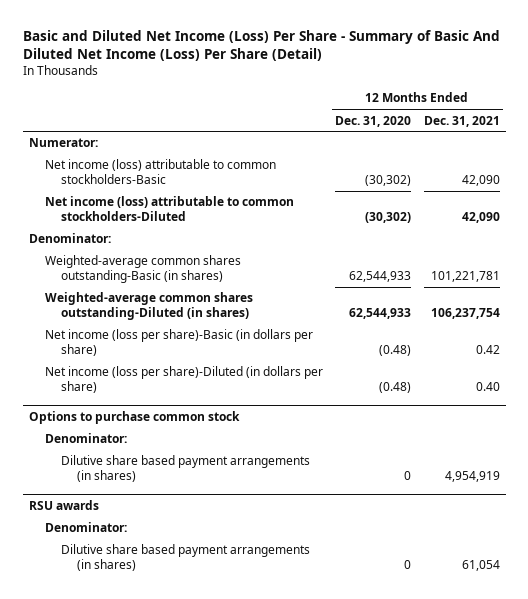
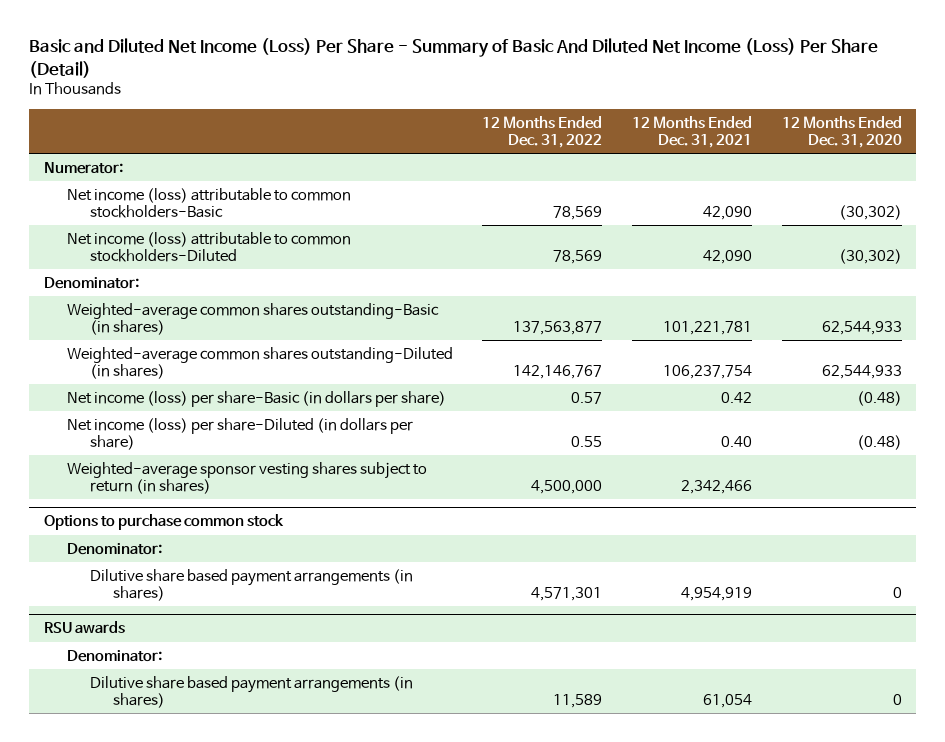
- | 12 Months Ended Dec. 31, 2020 | 12 Months Ended Dec. 31, 2021
+ | 12 Months Ended Dec. 31, 2022 | 12 Months Ended Dec. 31, 2021 | 12 Months Ended Dec. 31, 2020
- Net income (loss per share)-Basic (in dollars per share) | (0.48) | 0.42
- Net income (loss per share)-Diluted (in dollars per share) | (0.48) | 0.40
+ Net income (loss) per share-Basic (in dollars per share) | 0.57 | 0.42 | (0.48)
+ Net income (loss) per share-Diluted (in dollars per share) | 0.55 | 0.40 | (0.48)
+ Weighted-average sponsor vesting shares subject to return (in shares) | 4,500,000 | 2,342,466 |

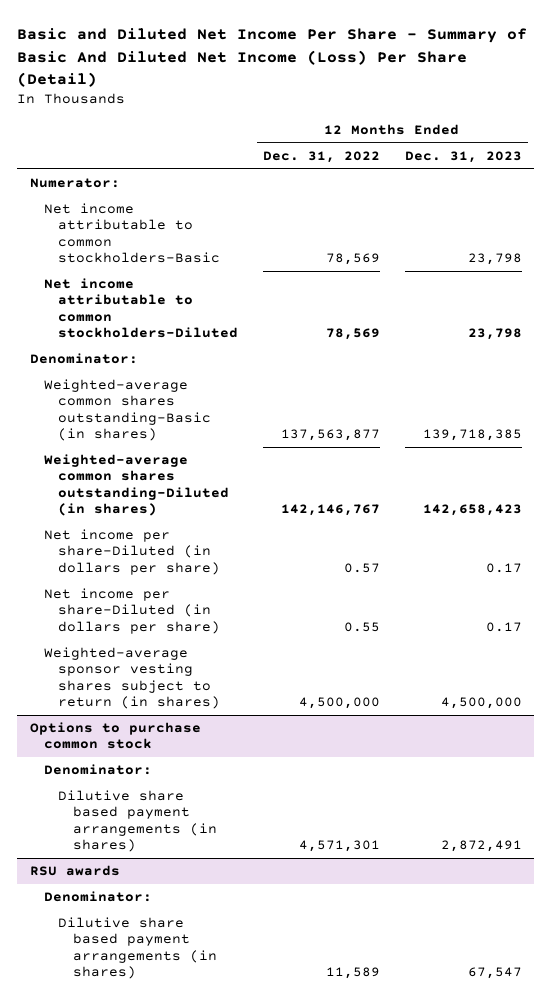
- Basic and Diluted Net Income (Loss) Per Share - Summary of Basic And Diluted Net Income (Loss) Per Share (Detail)
+ Basic and Diluted Net Income Per Share - Summary of Basic And Diluted Net Income (Loss) Per Share (Detail)
- | 12 Months Ended Dec. 31, 2022 | 12 Months Ended Dec. 31, 2021 | 12 Months Ended Dec. 31, 2020
+ | 12 Months Ended Dec. 31, 2022 | 12 Months Ended Dec. 31, 2023
- Net income (loss) attributable to common stockholders-Basic | 78,569 | 42,090 | (30,302)
- Net income (loss) attributable to common stockholders-Diluted | 78,569 | 42,090 | (30,302)
+ Net income attributable to common stockholders-Basic | 78,569 | 23,798
+ Net income attributable to common stockholders-Diluted | 78,569 | 23,798
- Net income (loss) per share-Basic (in dollars per share) | 0.57 | 0.42 | (0.48)
- Net income (loss) per share-Diluted (in dollars per share) | 0.55 | 0.40 | (0.48)
+ Net income per share-Diluted (in dollars per share) | 0.57 | 0.17
+ Net income per share-Diluted (in dollars per share) | 0.55 | 0.17

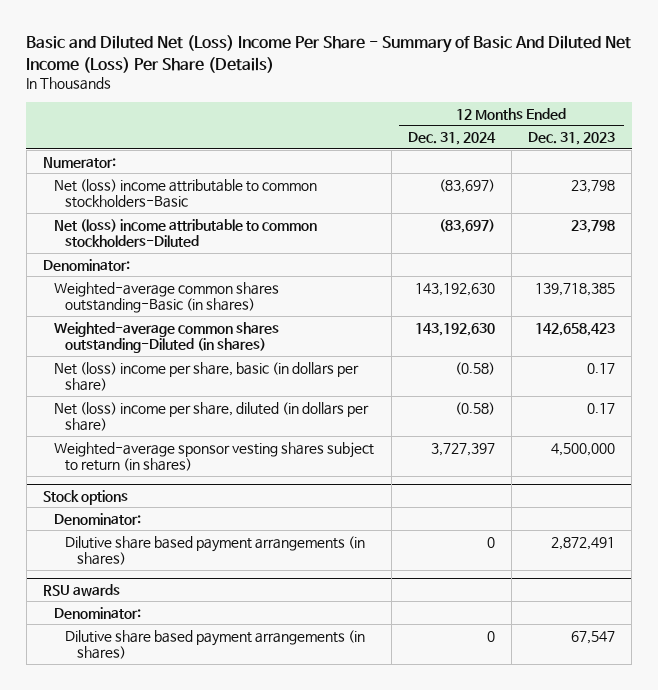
- Basic and Diluted Net Income Per Share - Summary of Basic And Diluted Net Income (Loss) Per Share (Detail)
+ Basic and Diluted Net (Loss) Income Per Share - Summary of Basic And Diluted Net Income (Loss) Per Share (Details)
- | 12 Months Ended Dec. 31, 2022 | 12 Months Ended Dec. 31, 2023
+ | 12 Months Ended Dec. 31, 2024 | 12 Months Ended Dec. 31, 2023
- Net income attributable to common stockholders-Basic | 78,569 | 23,798
- Net income attributable to common stockholders-Diluted | 78,569 | 23,798
+ Net (loss) income attributable to common stockholders-Basic | (83,697) | 23,798
+ Net (loss) income attributable to common stockholders-Diluted | (83,697) | 23,798
- Net income per share-Diluted (in dollars per share) | 0.57 | 0.17
- Net income per share-Diluted (in dollars per share) | 0.55 | 0.17
+ Net (loss) income per share, basic (in dollars per share) | (0.58) | 0.17
+ Net (loss) income per share, diluted (in dollars per share) | (0.58) | 0.17
- Options to purchase common stock
+ Stock options

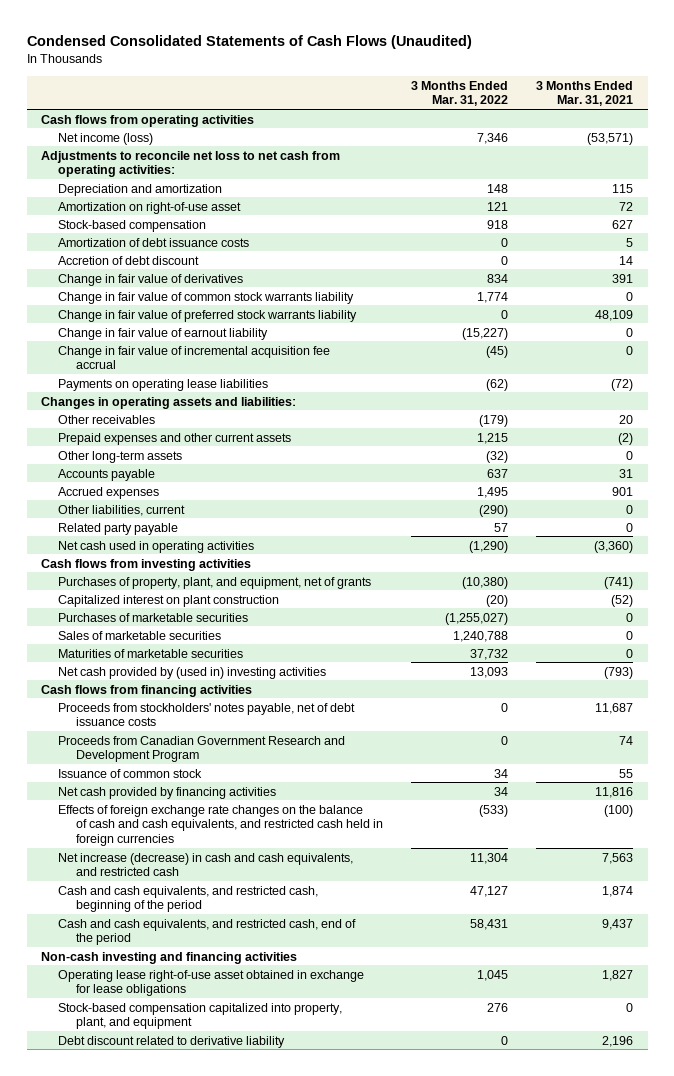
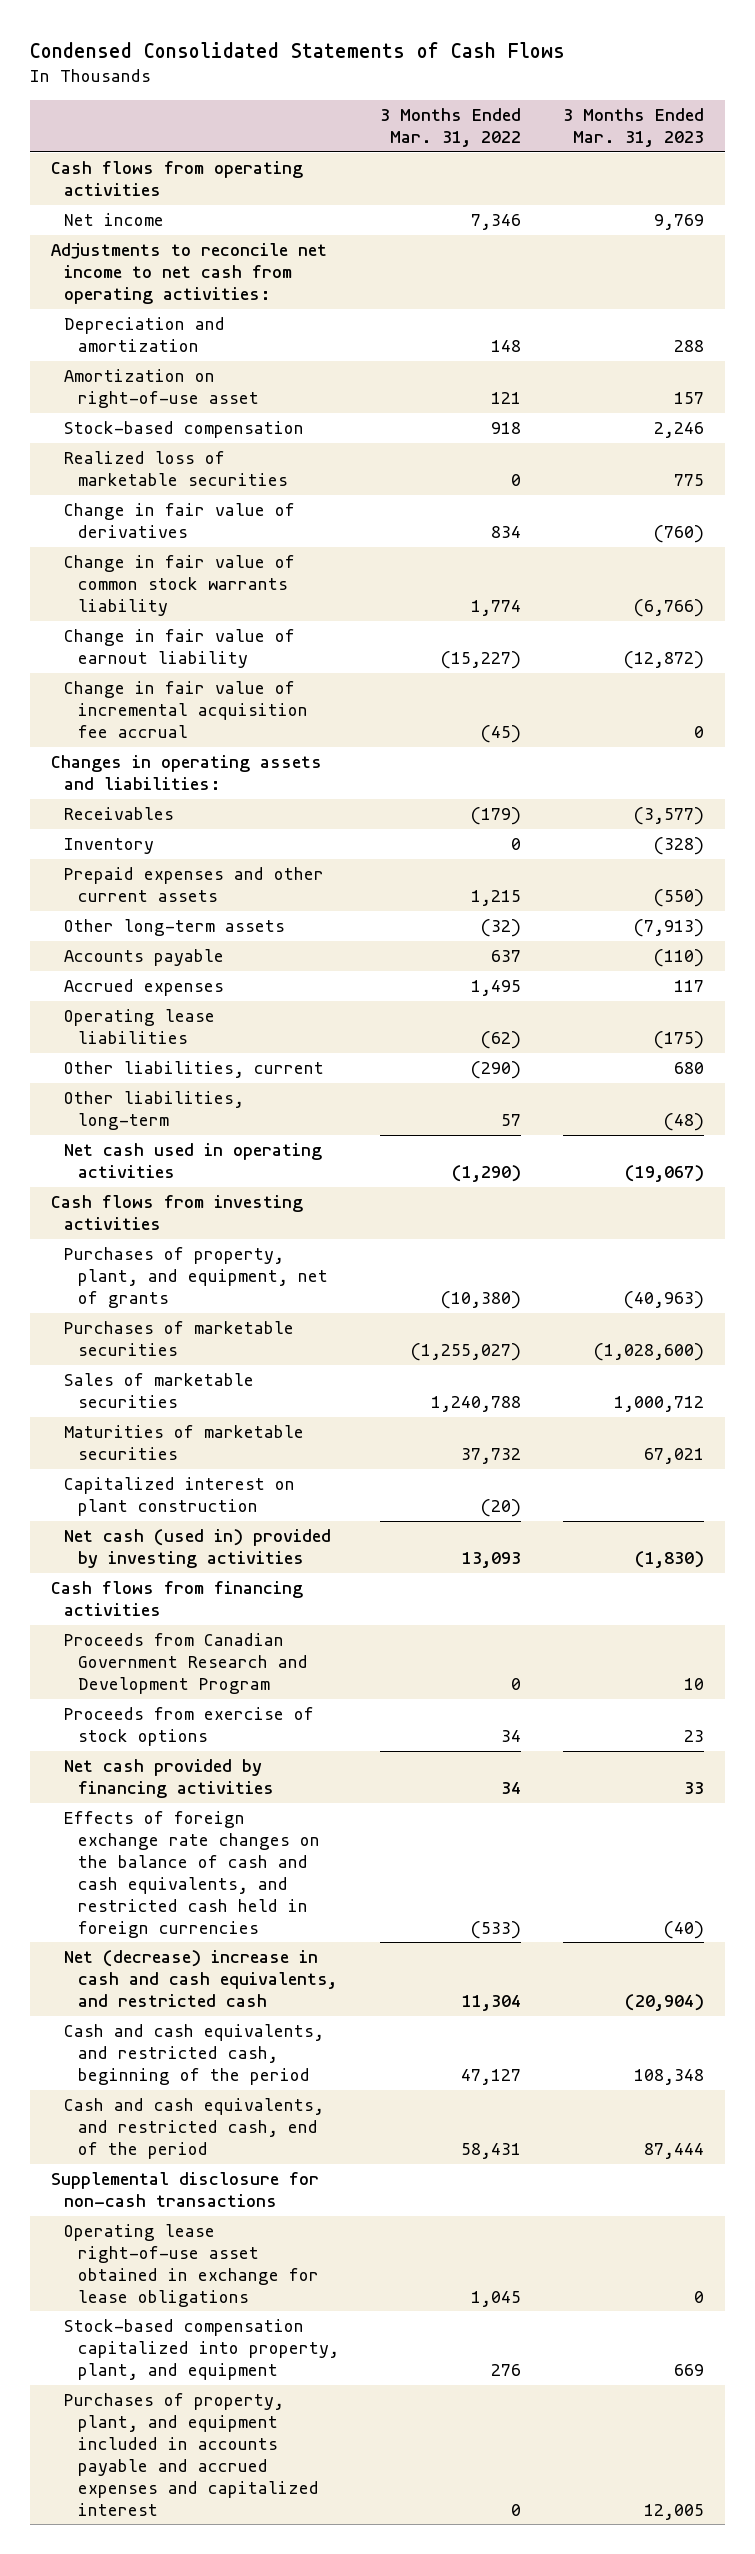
- Condensed Consolidated Statements of Cash Flows (Unaudited)
+ Condensed Consolidated Statements of Cash Flows
- | 3 Months Ended Mar. 31, 2022 | 3 Months Ended Mar. 31, 2021
+ | 3 Months Ended Mar. 31, 2022 | 3 Months Ended Mar. 31, 2023
- Net income (loss) | 7,346 | (53,571)
- Adjustments to reconcile net loss to net cash from operating activities:
+ Net income | 7,346 | 9,769
+ Adjustments to reconcile net income to net cash from operating activities:
- Amortization of debt issuance costs | 0 | 5
- Accretion of debt discount | 0 | 14
+ Realized loss of marketable securities | 0 | 775
- Change in fair value of preferred stock warrants liability | 0 | 48,109
- Payments on operating lease liabilities | (62) | (72)
- Other receivables | (179) | 20
+ Receivables | (179) | (3,577)
+ Inventory | 0 | (328)
+ Operating lease liabilities | (62) | (175)
- Related party payable | 57 | 0
+ Other liabilities, long-term | 57 | (48)
- Net cash provided by (used in) investing activities | 13,093 | (793)
moved down: Capitalized interest on plant construction | (20) |
+ Net cash (used in) provided by investing activities | 13,093 | (1,830)
- Proceeds from stockholders' notes payable, net of debt issuance costs | 0 | 11,687
- Issuance of common stock | 34 | 55
+ Proceeds from exercise of stock options | 34 | 23
- Net increase (decrease) in cash and cash equivalents, and restricted cash | 11,304 | 7,563
+ Net (decrease) increase in cash and cash equivalents, and restricted cash | 11,304 | (20,904)
- Non-cash investing and financing activities
+ Supplemental disclosure for non-cash transactions
- Debt discount related to derivative liability | 0 | 2,196
+ Purchases of property, plant, and equipment included in accounts payable and accrued expenses and capitalized interest | 0 | 12,005

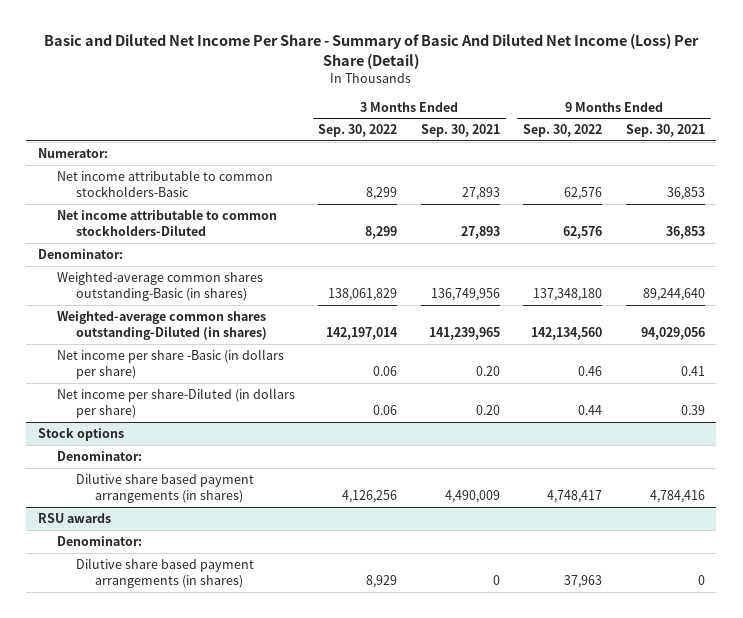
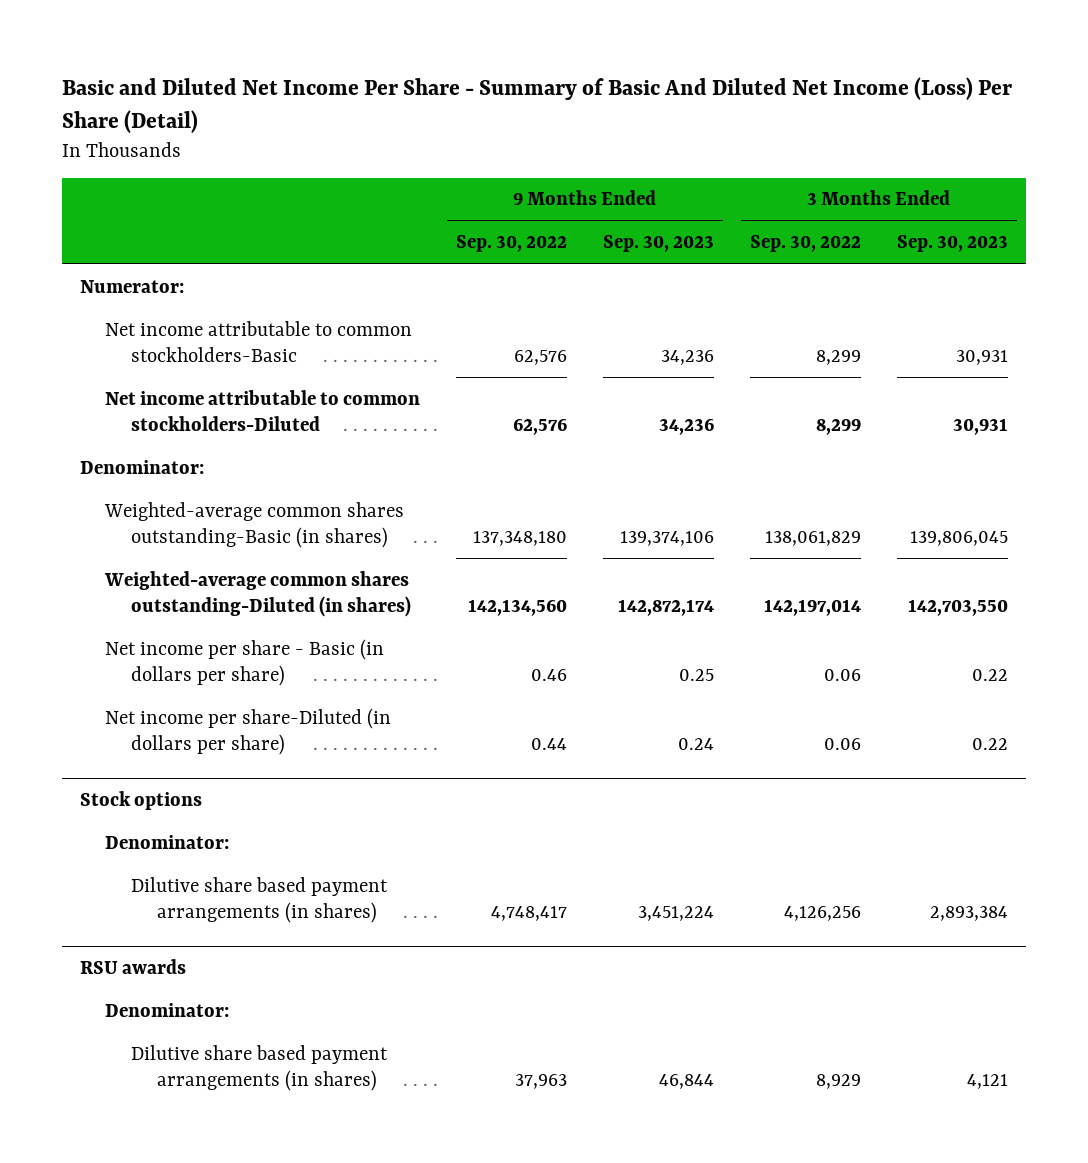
- | 3 Months Ended Sep. 30, 2022 | 3 Months Ended Sep. 30, 2021 | 9 Months Ended Sep. 30, 2022 | 9 Months Ended Sep. 30, 2021
+ | 9 Months Ended Sep. 30, 2022 | 9 Months Ended Sep. 30, 2023 | 3 Months Ended Sep. 30, 2022 | 3 Months Ended Sep. 30, 2023
- Net income per share -Basic (in dollars per share) | 0.06 | 0.20 | 0.46 | 0.41
+ Net income per share - Basic (in dollars per share) | 0.46 | 0.25 | 0.06 | 0.22

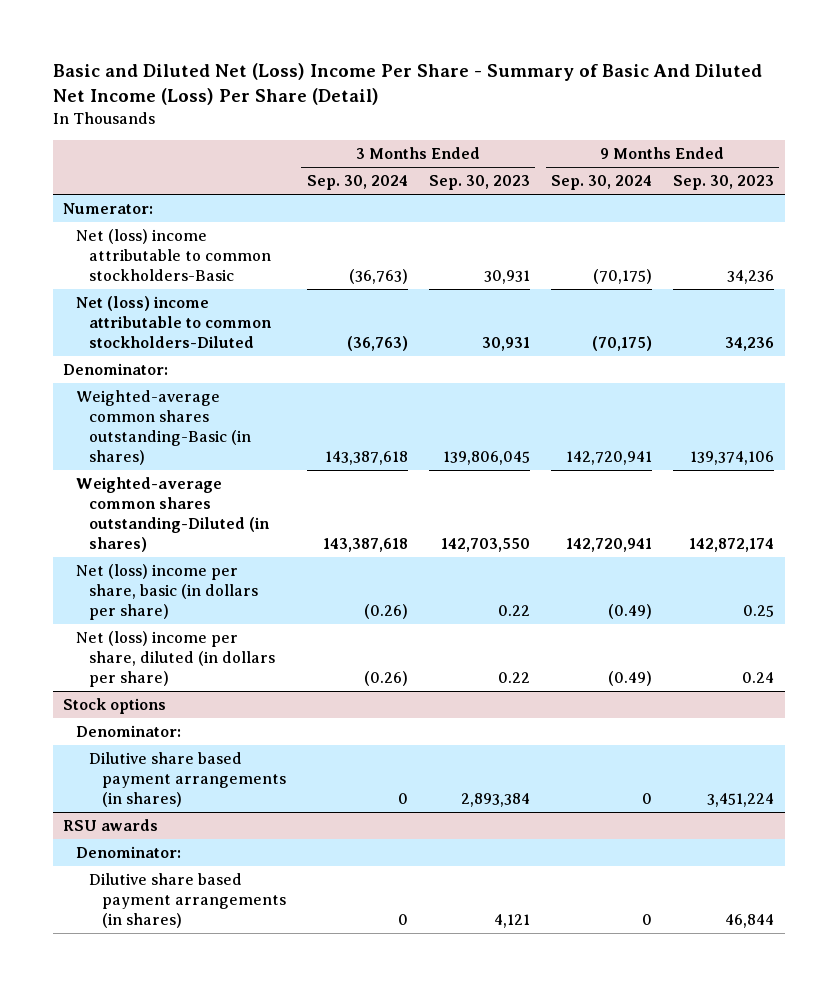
- Basic and Diluted Net Income Per Share - Summary of Basic And Diluted Net Income (Loss) Per Share (Detail)
+ Basic and Diluted Net (Loss) Income Per Share - Summary of Basic And Diluted Net Income (Loss) Per Share (Detail)
- | 9 Months Ended Sep. 30, 2022 | 9 Months Ended Sep. 30, 2023 | 3 Months Ended Sep. 30, 2022 | 3 Months Ended Sep. 30, 2023
+ | 3 Months Ended Sep. 30, 2024 | 3 Months Ended Sep. 30, 2023 | 9 Months Ended Sep. 30, 2024 | 9 Months Ended Sep. 30, 2023
- Net income attributable to common stockholders-Basic | 62,576 | 34,236 | 8,299 | 30,931
- Net income attributable to common stockholders-Diluted | 62,576 | 34,236 | 8,299 | 30,931
+ Net (loss) income attributable to common stockholders-Basic | (36,763) | 30,931 | (70,175) | 34,236
+ Net (loss) income attributable to common stockholders-Diluted | (36,763) | 30,931 | (70,175) | 34,236
- Net income per share - Basic (in dollars per share) | 0.46 | 0.25 | 0.06 | 0.22
- Net income per share-Diluted (in dollars per share) | 0.44 | 0.24 | 0.06 | 0.22
+ Net (loss) income per share, basic (in dollars per share) | (0.26) | 0.22 | (0.49) | 0.25
+ Net (loss) income per share, diluted (in dollars per share) | (0.26) | 0.22 | (0.49) | 0.24

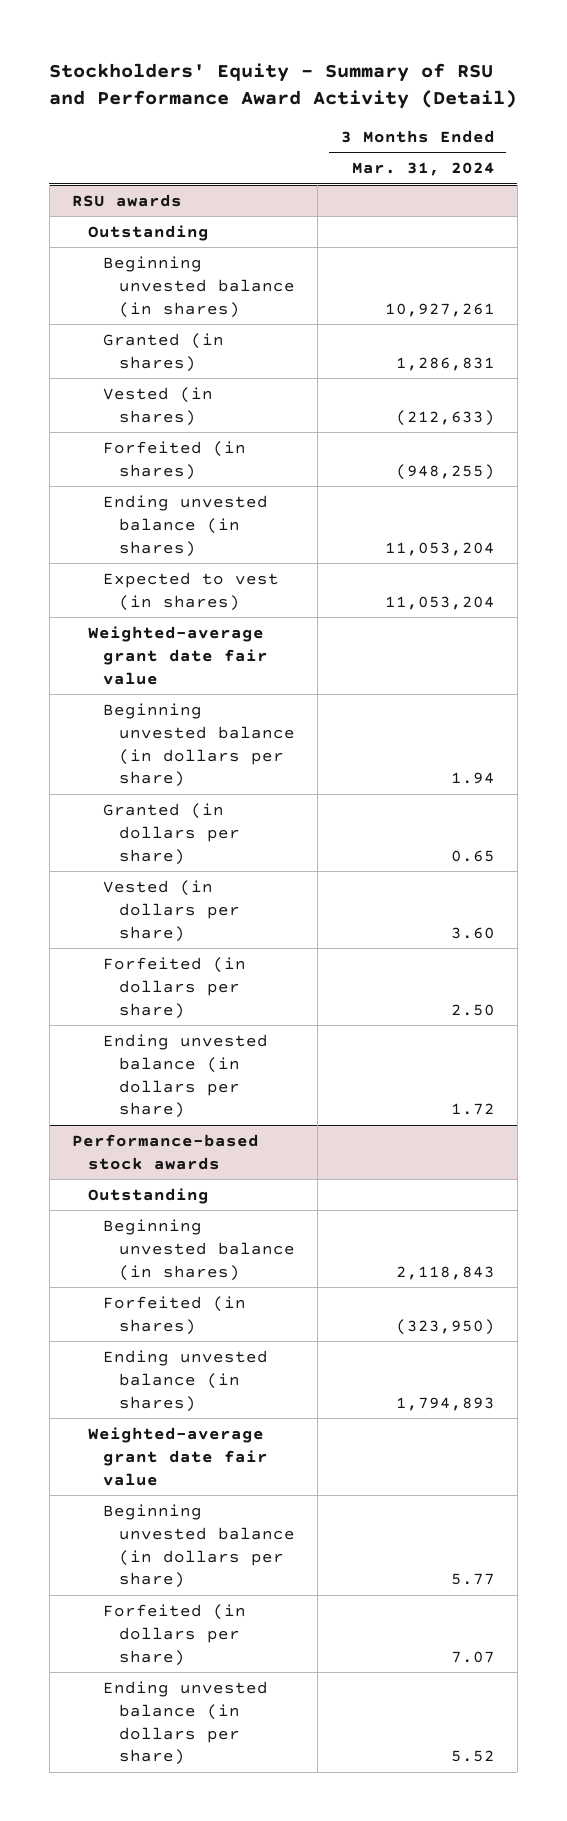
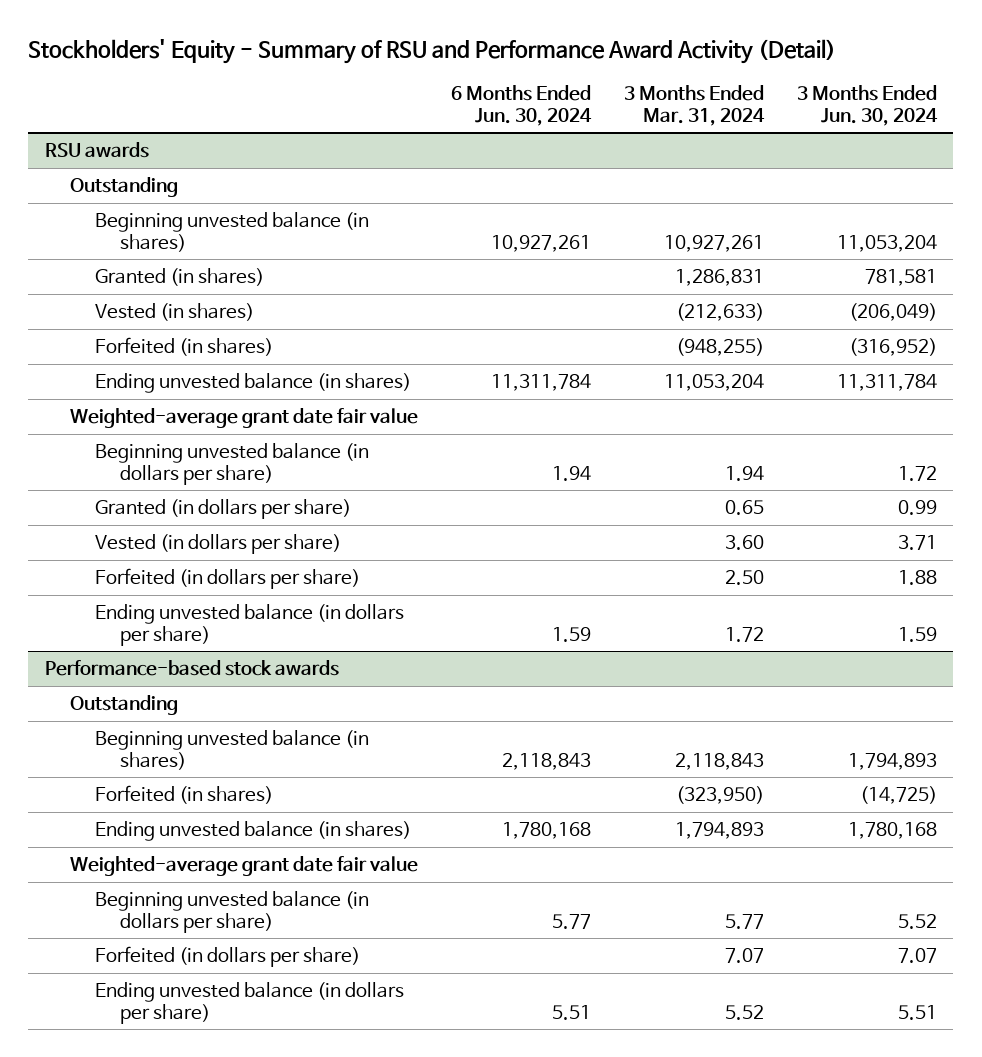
- | 3 Months Ended Mar. 31, 2024
+ | 6 Months Ended Jun. 30, 2024 | 3 Months Ended Mar. 31, 2024 | 3 Months Ended Jun. 30, 2024
@ RSU awards
- Expected to vest (in shares) | 11,053,204

